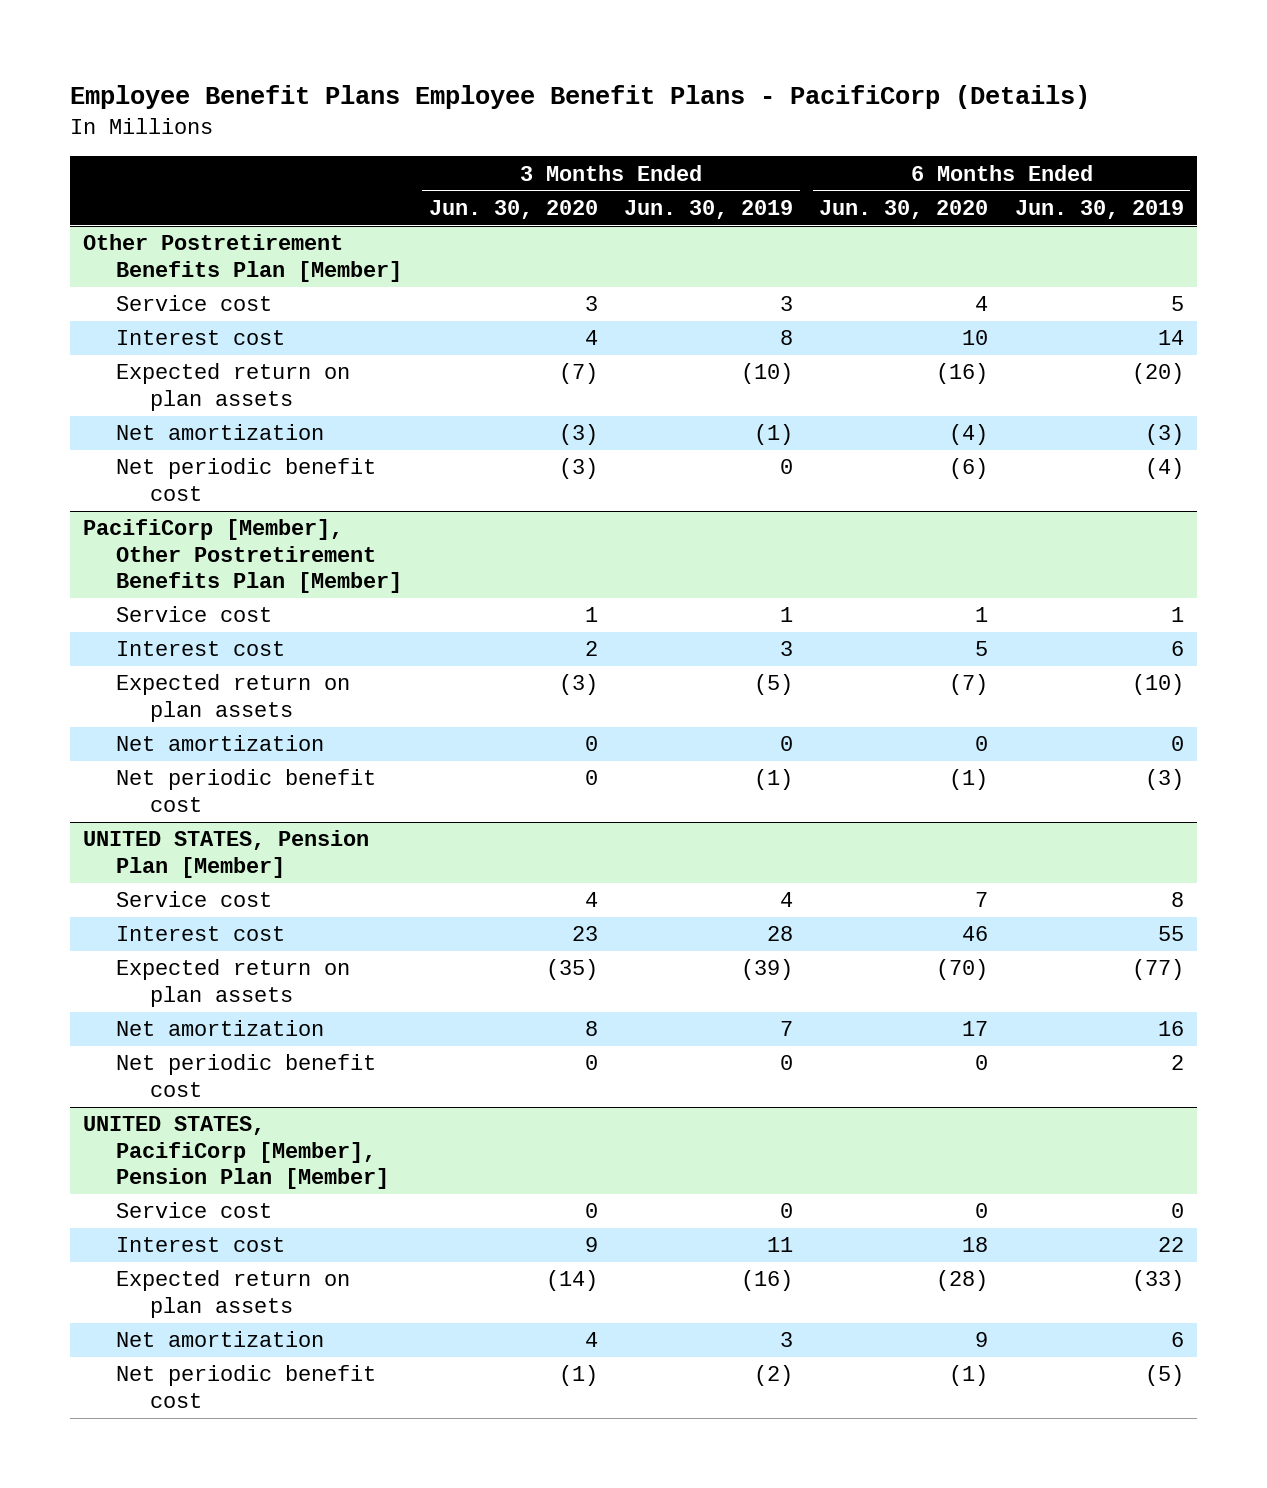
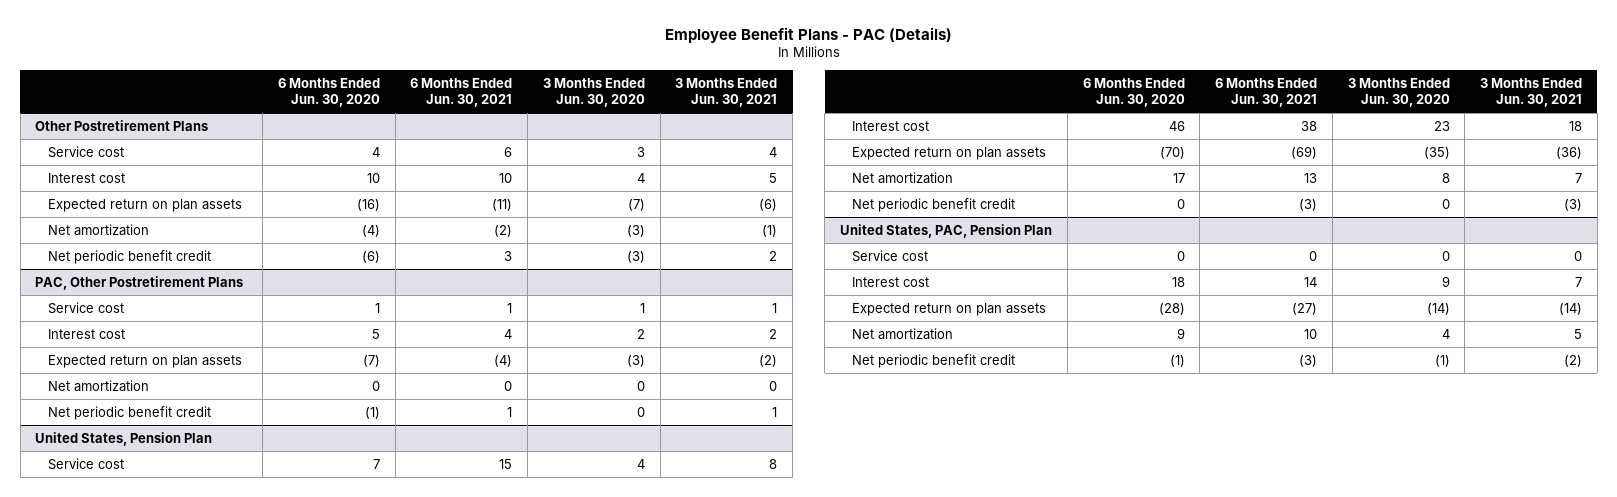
- Employee Benefit Plans Employee Benefit Plans - PacifiCorp (Details)
+ Employee Benefit Plans - PAC (Details)
- | 3 Months Ended Jun. 30, 2020 | 3 Months Ended Jun. 30, 2019 | 6 Months Ended Jun. 30, 2020 | 6 Months Ended Jun. 30, 2019
+ | 6 Months Ended Jun. 30, 2020 | 6 Months Ended Jun. 30, 2021 | 3 Months Ended Jun. 30, 2020 | 3 Months Ended Jun. 30, 2021
- Other Postretirement Benefits Plan [Member]
+ Other Postretirement Plans
- Net periodic benefit cost | (3) | 0 | (6) | (4)
- PacifiCorp [Member], Other Postretirement Benefits Plan [Member]
+ Net periodic benefit credit | (6) | 3 | (3) | 2
+ PAC, Other Postretirement Plans
- Net periodic benefit cost | 0 | (1) | (1) | (3)
- UNITED STATES, Pension Plan [Member]
+ Net periodic benefit credit | (1) | 1 | 0 | 1
+ United States, Pension Plan
- Net periodic benefit cost | 0 | 0 | 0 | 2
- UNITED STATES, PacifiCorp [Member], Pension Plan [Member]
+ Net periodic benefit credit | 0 | (3) | 0 | (3)
+ United States, PAC, Pension Plan
- Net periodic benefit cost | (1) | (2) | (1) | (5)
+ Net periodic benefit credit | (1) | (3) | (1) | (2)

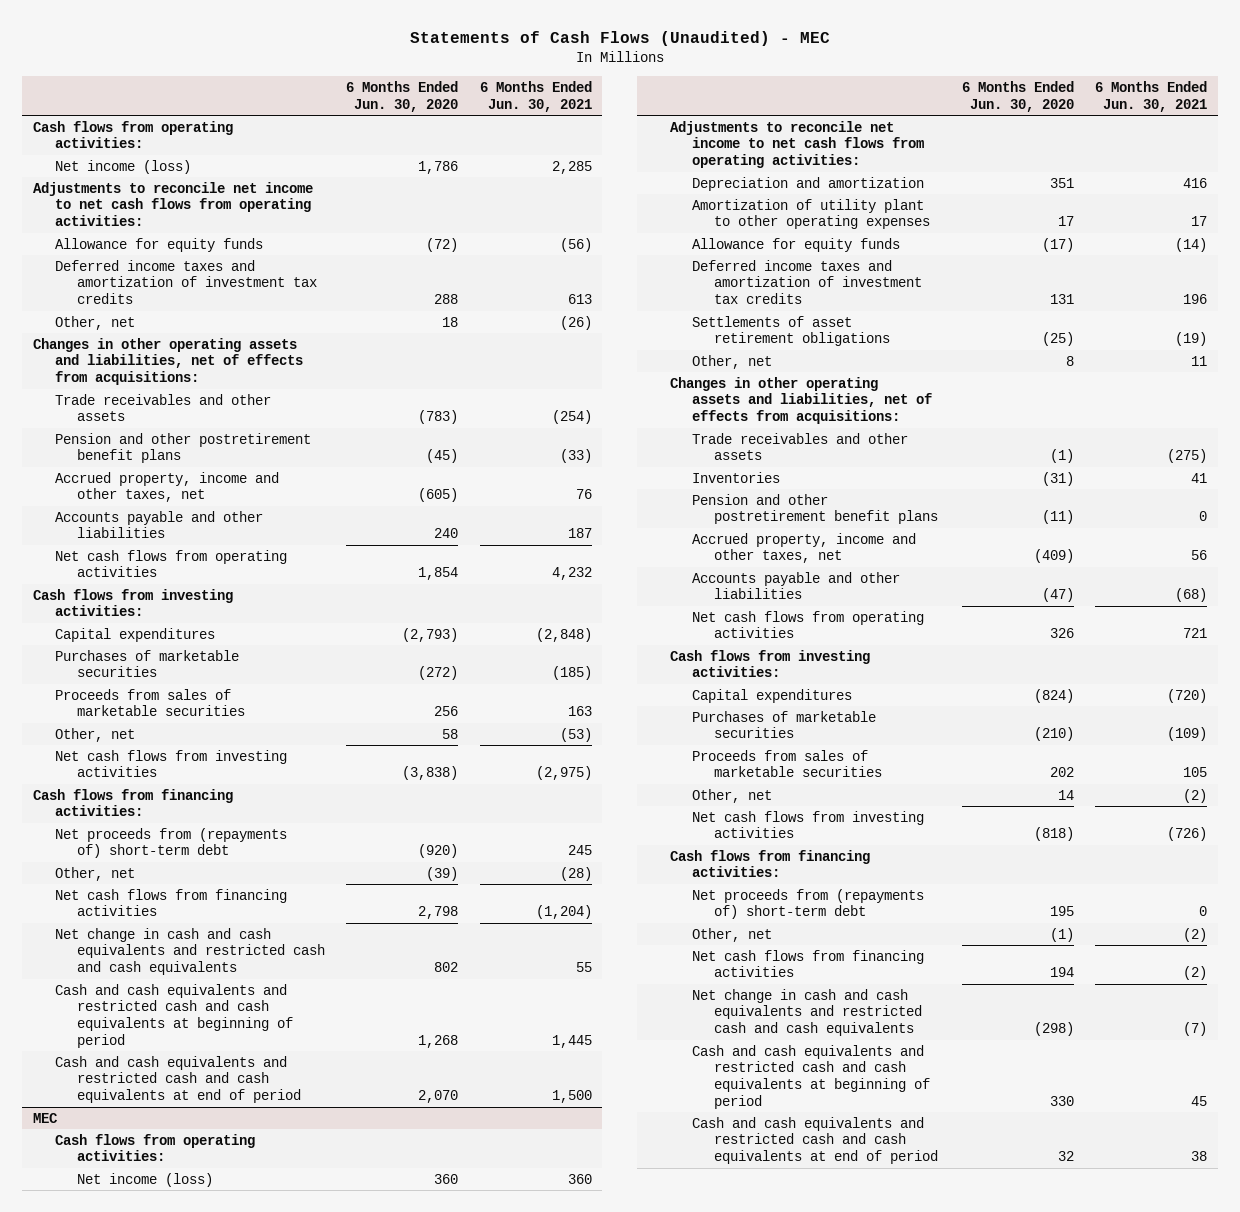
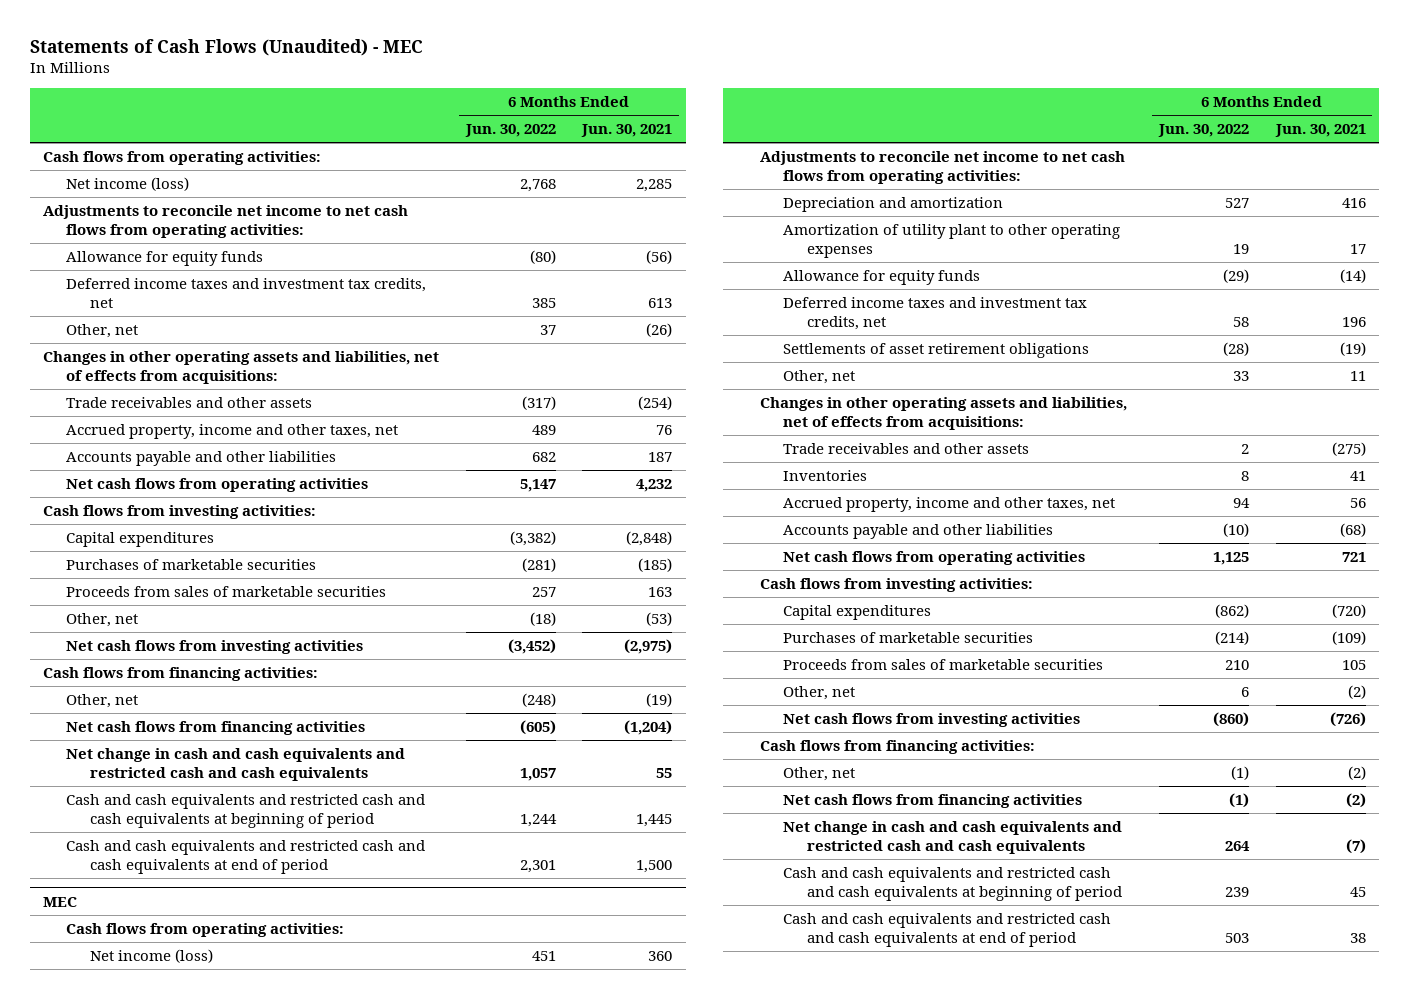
- | 6 Months Ended Jun. 30, 2020 | 6 Months Ended Jun. 30, 2021
+ | 6 Months Ended Jun. 30, 2022 | 6 Months Ended Jun. 30, 2021
- Deferred income taxes and amortization of investment tax credits | 288 | 613
+ Deferred income taxes and investment tax credits, net | 385 | 613
- Pension and other postretirement benefit plans | (45) | (33)
- Net proceeds from (repayments of) short-term debt | (920) | 245
- Other, net | (39) | (28)
+ Other, net | (248) | (19)
@ MEC
- Deferred income taxes and amortization of investment tax credits | 131 | 196
+ Deferred income taxes and investment tax credits, net | 58 | 196
- Pension and other postretirement benefit plans | (11) | 0
- Net proceeds from (repayments of) short-term debt | 195 | 0

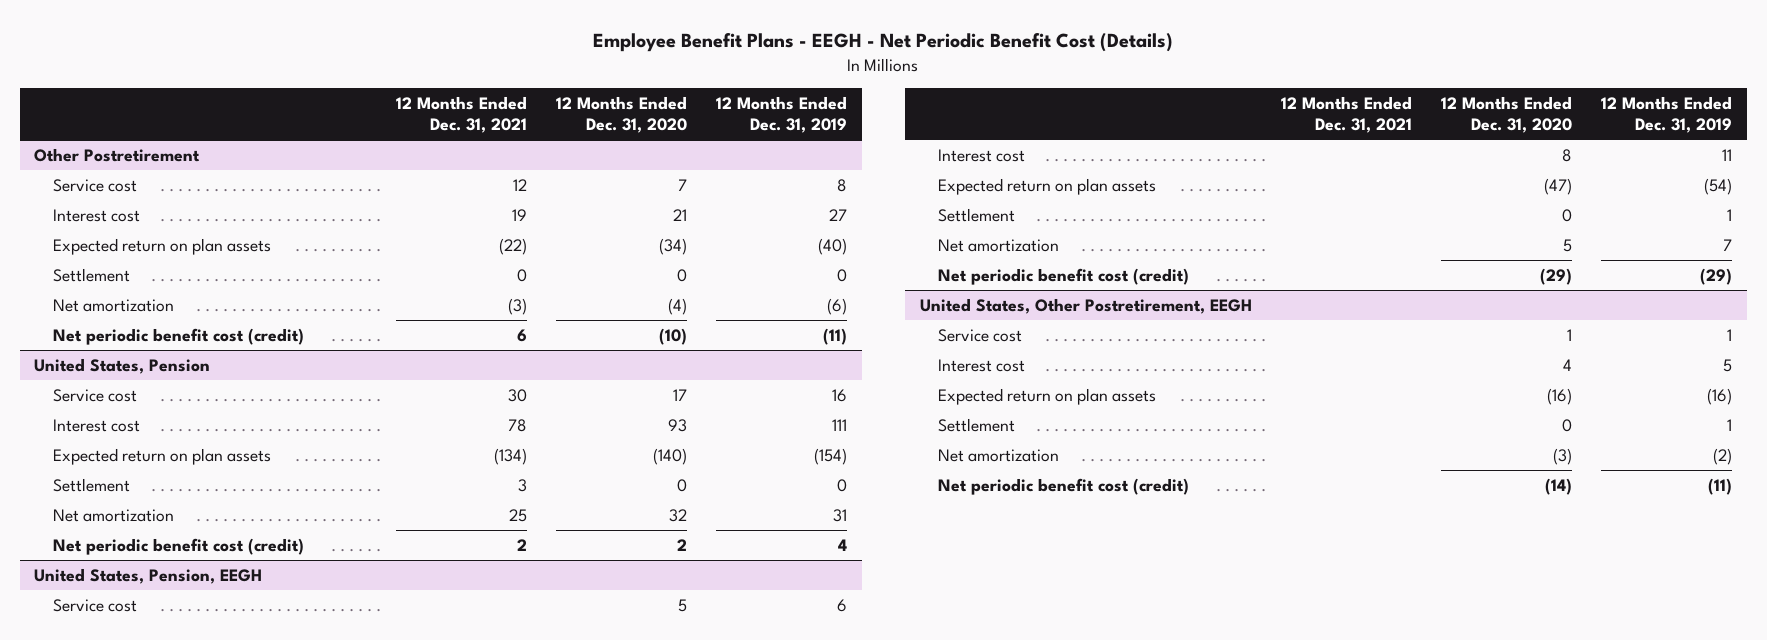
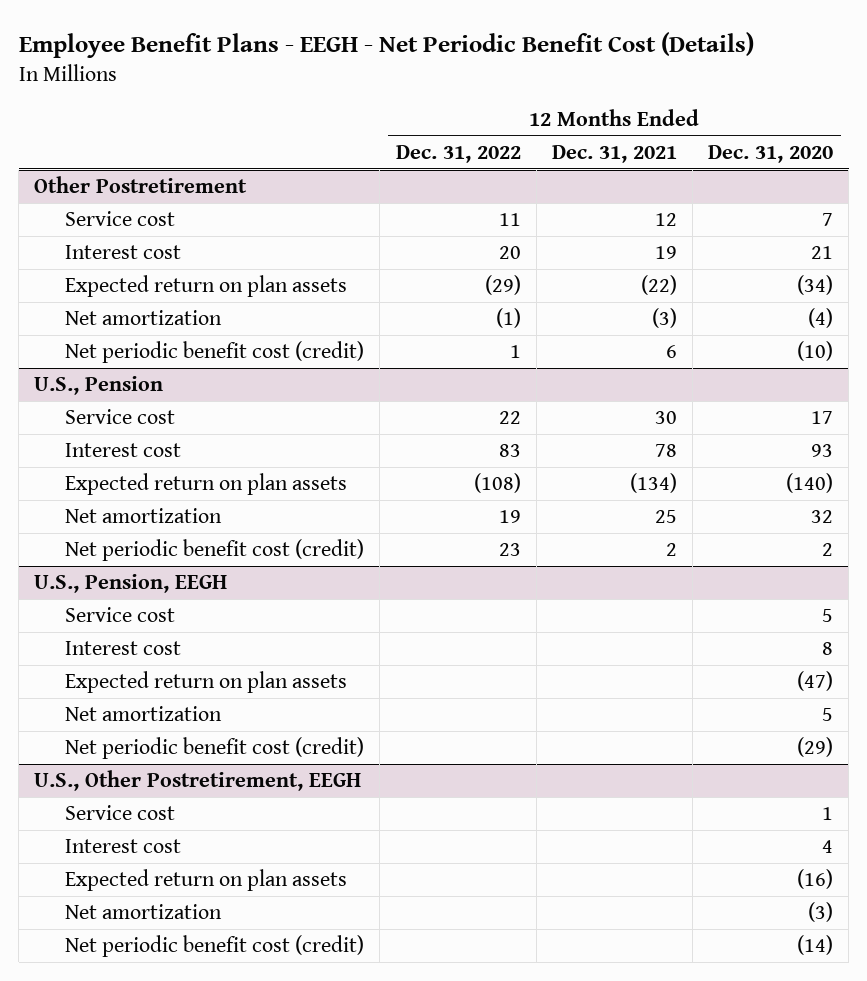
- | 12 Months Ended Dec. 31, 2021 | 12 Months Ended Dec. 31, 2020 | 12 Months Ended Dec. 31, 2019
+ | 12 Months Ended Dec. 31, 2022 | 12 Months Ended Dec. 31, 2021 | 12 Months Ended Dec. 31, 2020
@ Other Postretirement
- Settlement | 0 | 0 | 0
- United States, Pension
+ U.S., Pension
- Settlement | 3 | 0 | 0
- United States, Pension, EEGH
+ U.S., Pension, EEGH
- Settlement | | 0 | 1
- United States, Other Postretirement, EEGH
+ U.S., Other Postretirement, EEGH
- Settlement | | 0 | 1

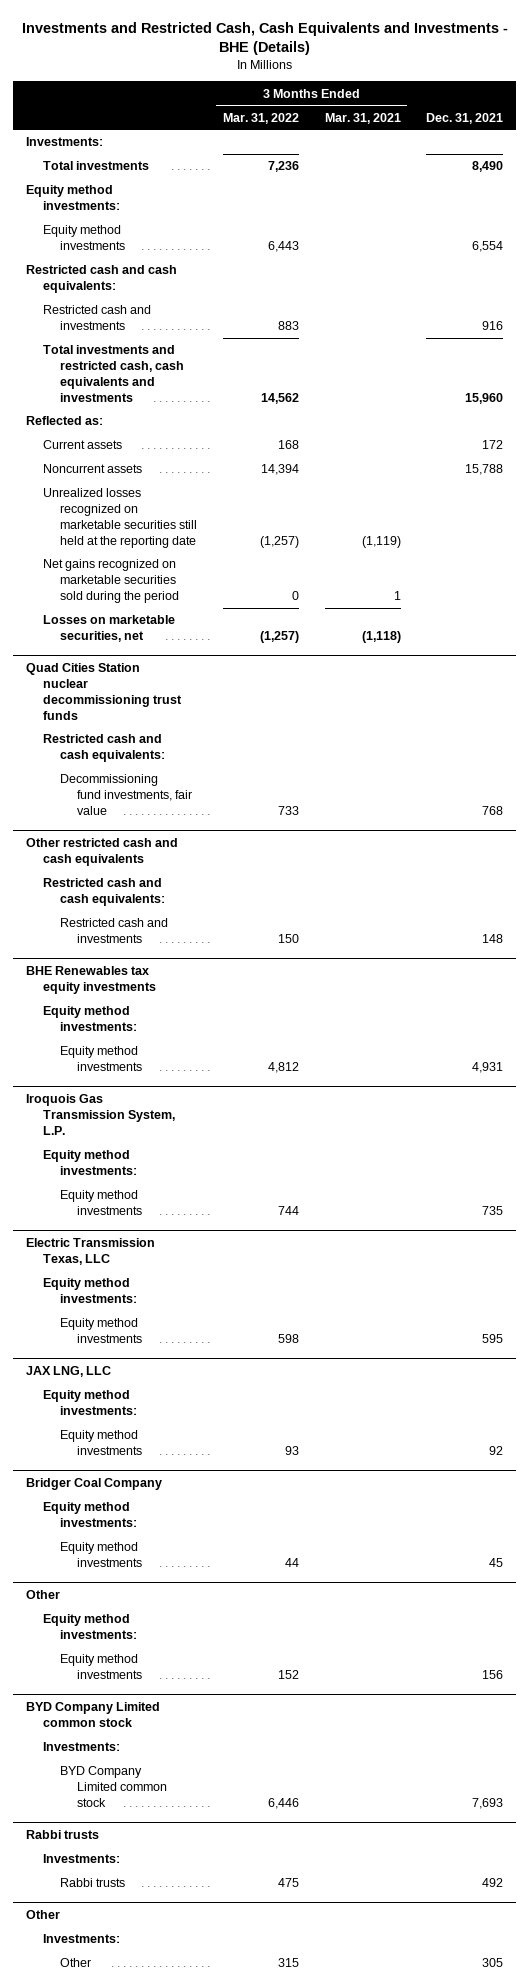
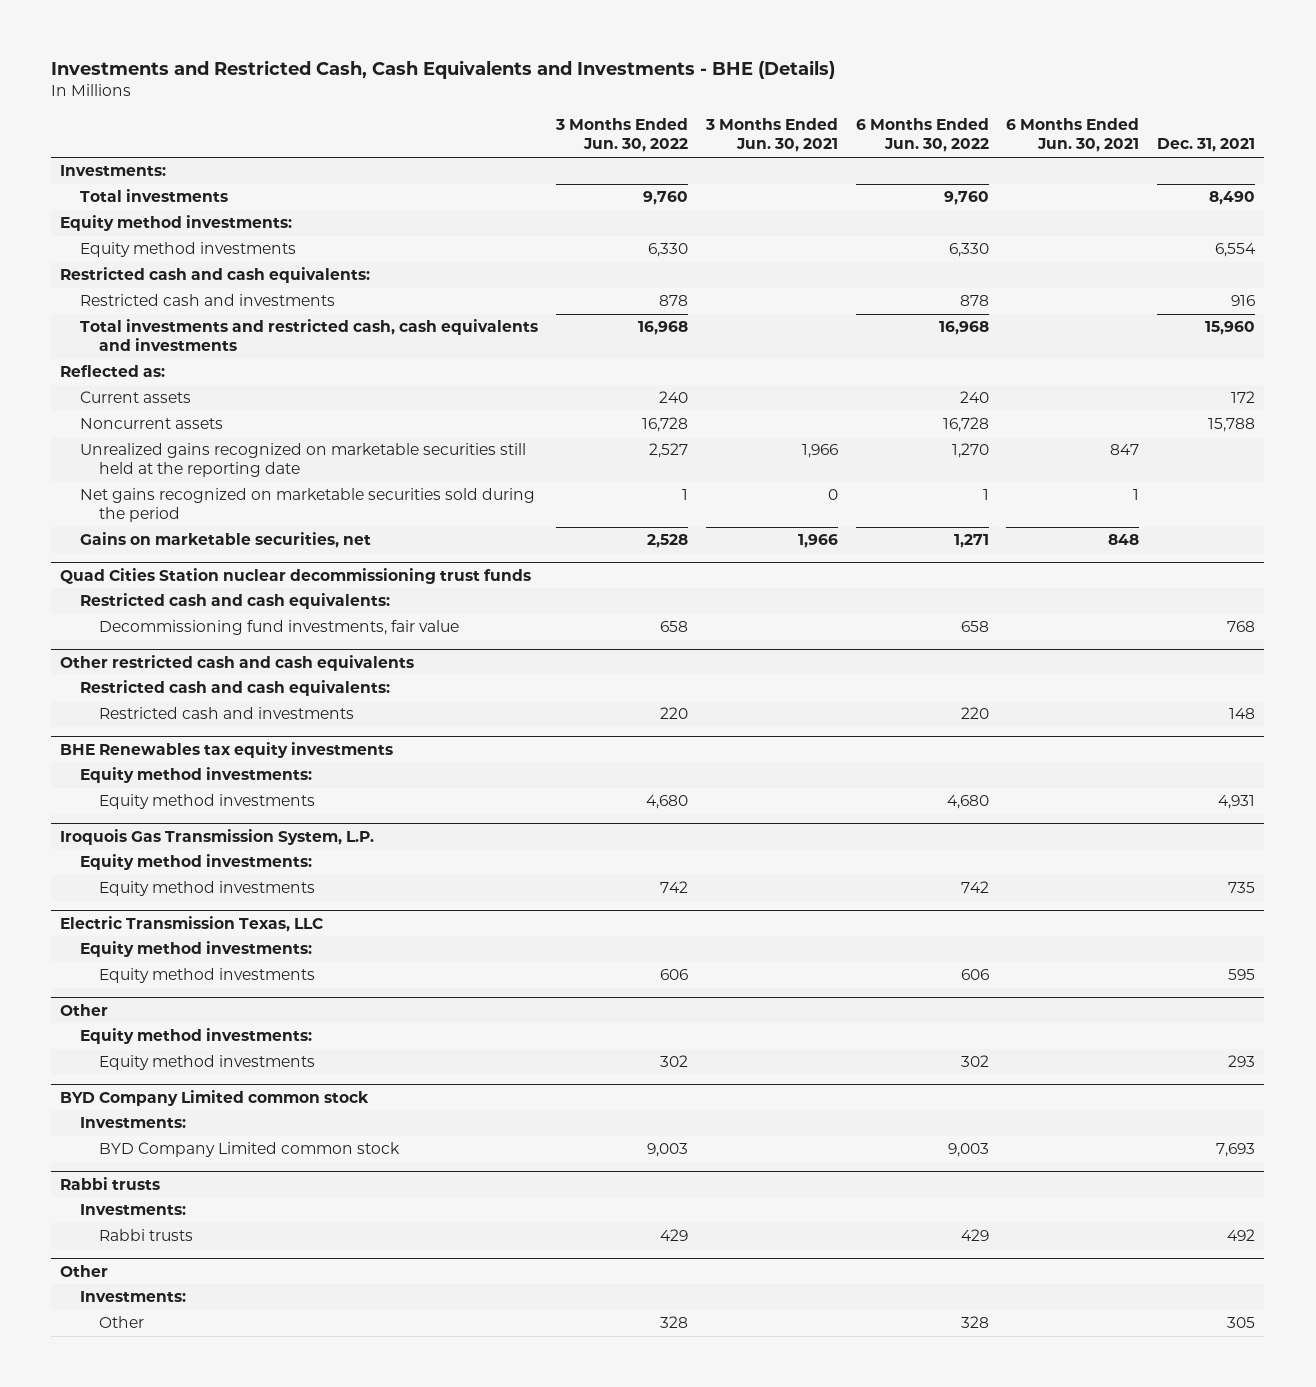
- | 3 Months Ended Mar. 31, 2022 | 3 Months Ended Mar. 31, 2021 | Dec. 31, 2021
+ | 3 Months Ended Jun. 30, 2022 | 3 Months Ended Jun. 30, 2021 | 6 Months Ended Jun. 30, 2022 | 6 Months Ended Jun. 30, 2021 | Dec. 31, 2021
- Unrealized losses recognized on marketable securities still held at the reporting date | (1,257) | (1,119) |
+ Unrealized gains recognized on marketable securities still held at the reporting date | 2,527 | 1,966 | 1,270 | 847 |
- Losses on marketable securities, net | (1,257) | (1,118) |
+ Gains on marketable securities, net | 2,528 | 1,966 | 1,271 | 848 |
- JAX LNG, LLC
- Equity method investments:
- Equity method investments | 93 | | 92
- Bridger Coal Company
- Equity method investments:
- Equity method investments | 44 | | 45
@ Other
- Equity method investments | 152 | | 156
+ Equity method investments | 302 | | 302 | | 293

